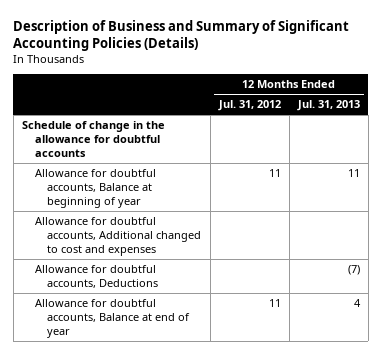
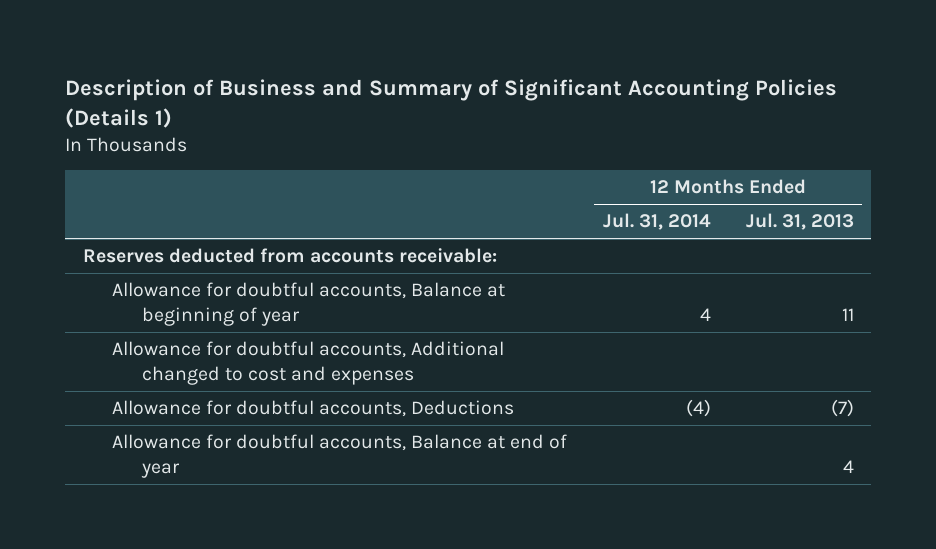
- Description of Business and Summary of Significant Accounting Policies (Details)
+ Description of Business and Summary of Significant Accounting Policies (Details 1)
- | 12 Months Ended Jul. 31, 2012 | 12 Months Ended Jul. 31, 2013
+ | 12 Months Ended Jul. 31, 2014 | 12 Months Ended Jul. 31, 2013
- Schedule of change in the allowance for doubtful accounts
+ Reserves deducted from accounts receivable:

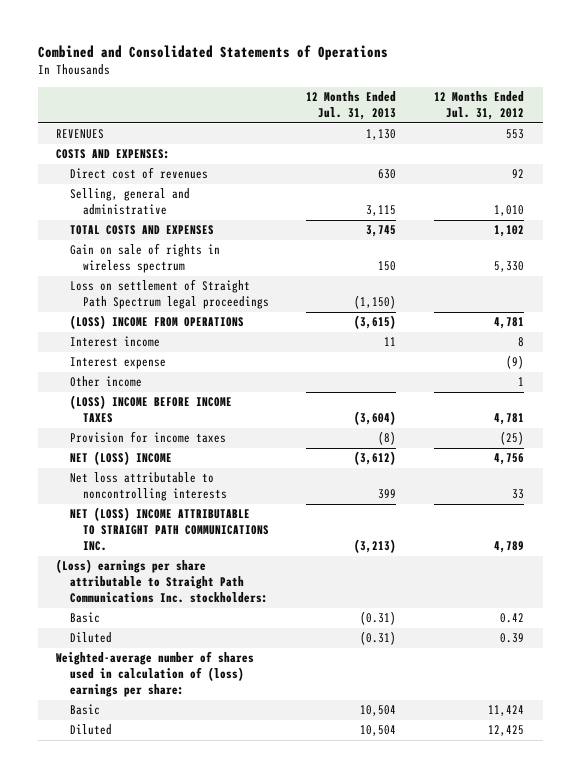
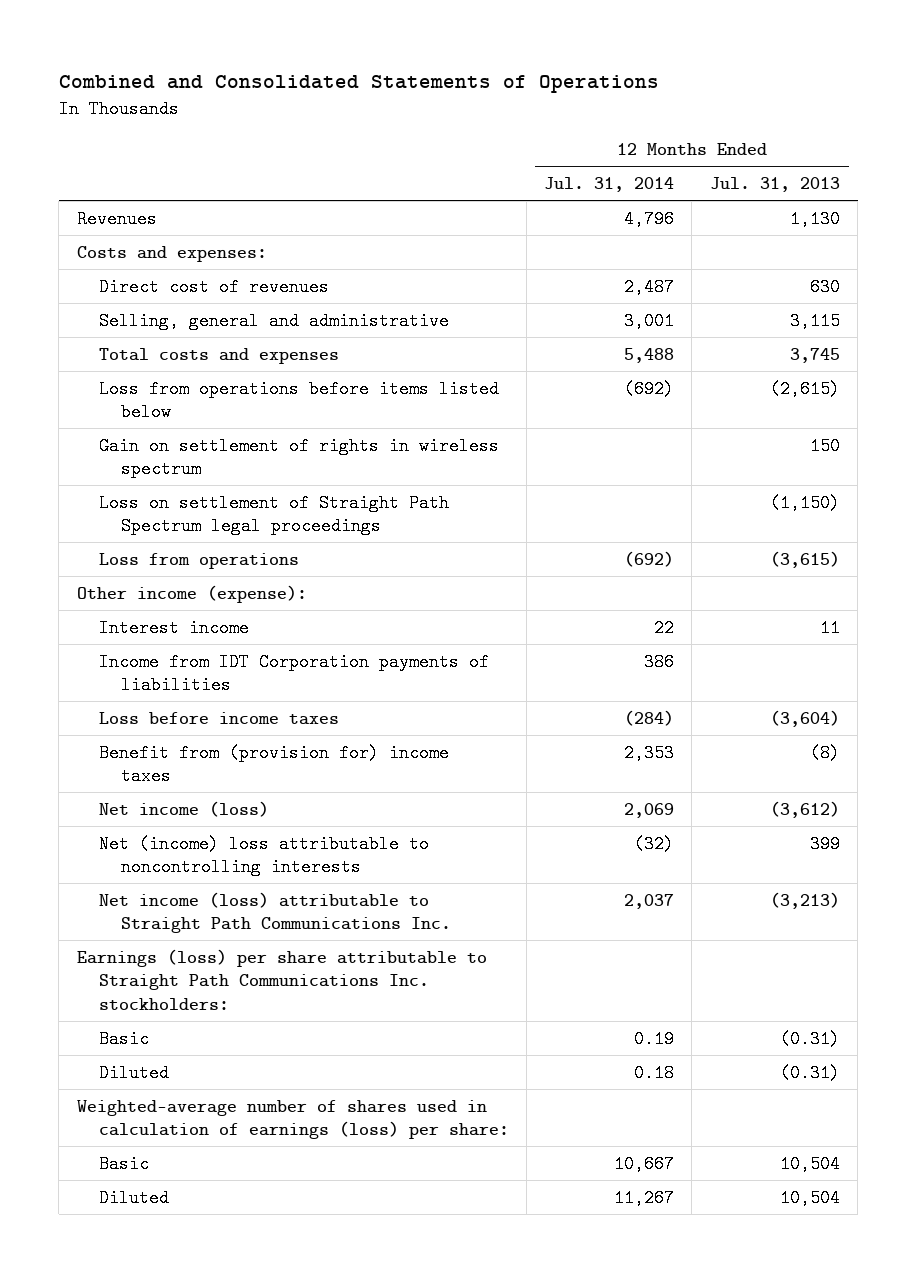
- | 12 Months Ended Jul. 31, 2013 | 12 Months Ended Jul. 31, 2012
+ | 12 Months Ended Jul. 31, 2014 | 12 Months Ended Jul. 31, 2013
- REVENUES | 1,130 | 553
- COSTS AND EXPENSES:
+ Revenues | 4,796 | 1,130
+ Costs and expenses:
- TOTAL COSTS AND EXPENSES | 3,745 | 1,102
- Gain on sale of rights in wireless spectrum | 150 | 5,330
+ Total costs and expenses | 5,488 | 3,745
+ Loss from operations before items listed below | (692) | (2,615)
+ Gain on settlement of rights in wireless spectrum | | 150
- (LOSS) INCOME FROM OPERATIONS | (3,615) | 4,781
+ Loss from operations | (692) | (3,615)
+ Other income (expense):
- Interest expense | | (9)
- Other income | | 1
- (LOSS) INCOME BEFORE INCOME TAXES | (3,604) | 4,781
- Provision for income taxes | (8) | (25)
- NET (LOSS) INCOME | (3,612) | 4,756
- Net loss attributable to noncontrolling interests | 399 | 33
- NET (LOSS) INCOME ATTRIBUTABLE TO STRAIGHT PATH COMMUNICATIONS INC. | (3,213) | 4,789
- (Loss) earnings per share attributable to Straight Path Communications Inc. stockholders:
+ Income from IDT Corporation payments of liabilities | 386 |
+ Loss before income taxes | (284) | (3,604)
+ Benefit from (provision for) income taxes | 2,353 | (8)
+ Net income (loss) | 2,069 | (3,612)
+ Net (income) loss attributable to noncontrolling interests | (32) | 399
+ Net income (loss) attributable to Straight Path Communications Inc. | 2,037 | (3,213)
+ Earnings (loss) per share attributable to Straight Path Communications Inc. stockholders:
- Weighted-average number of shares used in calculation of (loss) earnings per share:
+ Weighted-average number of shares used in calculation of earnings (loss) per share:

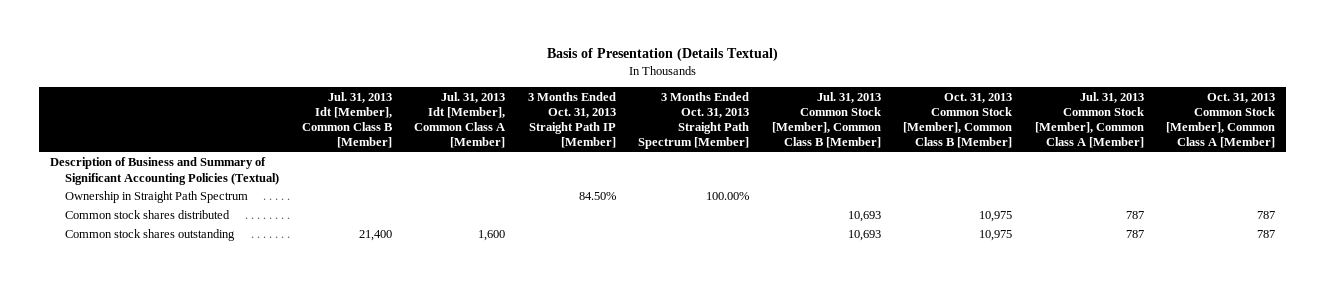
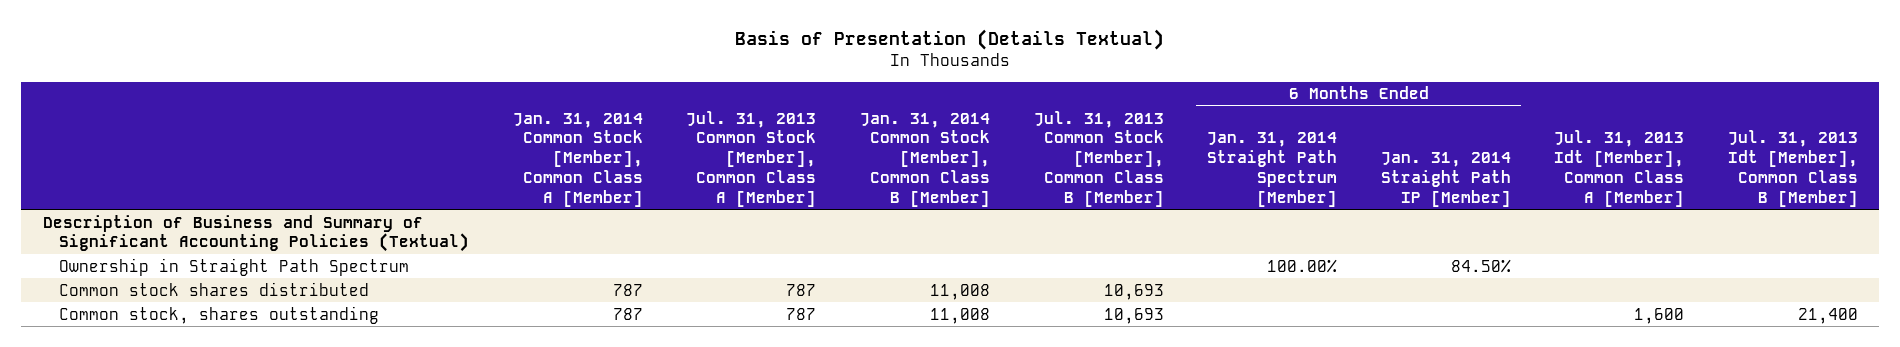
- | Jul. 31, 2013 Idt [Member], Common Class B [Member] | Jul. 31, 2013 Idt [Member], Common Class A [Member] | 3 Months Ended Oct. 31, 2013 Straight Path IP [Member] | 3 Months Ended Oct. 31, 2013 Straight Path Spectrum [Member] | Jul. 31, 2013 Common Stock [Member], Common Class B [Member] | Oct. 31, 2013 Common Stock [Member], Common Class B [Member] | Jul. 31, 2013 Common Stock [Member], Common Class A [Member] | Oct. 31, 2013 Common Stock [Member], Common Class A [Member]
+ | Jan. 31, 2014 Common Stock [Member], Common Class A [Member] | Jul. 31, 2013 Common Stock [Member], Common Class A [Member] | Jan. 31, 2014 Common Stock [Member], Common Class B [Member] | Jul. 31, 2013 Common Stock [Member], Common Class B [Member] | 6 Months Ended Jan. 31, 2014 Straight Path Spectrum [Member] | 6 Months Ended Jan. 31, 2014 Straight Path IP [Member] | Jul. 31, 2013 Idt [Member], Common Class A [Member] | Jul. 31, 2013 Idt [Member], Common Class B [Member]
- Common stock shares outstanding | 21,400 | 1,600 | | | 10,693 | 10,975 | 787 | 787
+ Common stock, shares outstanding | 787 | 787 | 11,008 | 10,693 | | | 1,600 | 21,400

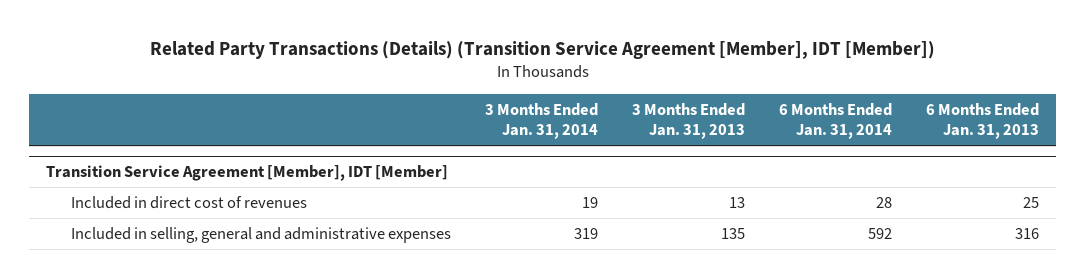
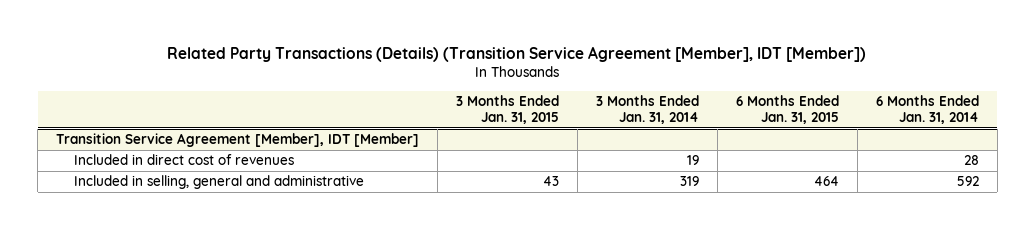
- | 3 Months Ended Jan. 31, 2014 | 3 Months Ended Jan. 31, 2013 | 6 Months Ended Jan. 31, 2014 | 6 Months Ended Jan. 31, 2013
+ | 3 Months Ended Jan. 31, 2015 | 3 Months Ended Jan. 31, 2014 | 6 Months Ended Jan. 31, 2015 | 6 Months Ended Jan. 31, 2014
@ Transition Service Agreement [Member], IDT [Member]
- Included in selling, general and administrative expenses | 319 | 135 | 592 | 316
+ Included in selling, general and administrative | 43 | 319 | 464 | 592

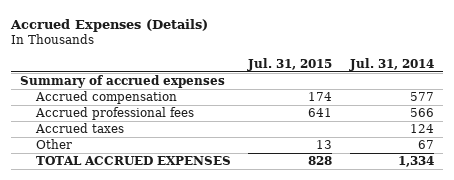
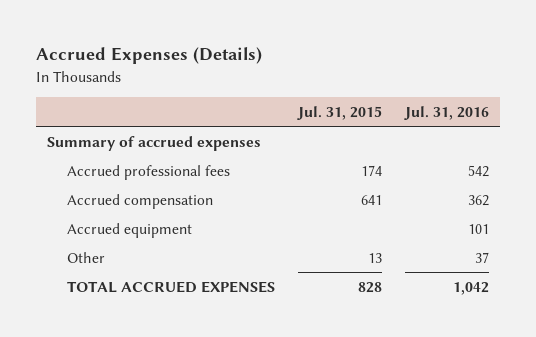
- | Jul. 31, 2015 | Jul. 31, 2014
+ | Jul. 31, 2015 | Jul. 31, 2016
- Accrued compensation | 174 | 577
- Accrued professional fees | 641 | 566
- Accrued taxes | | 124
+ Accrued professional fees | 174 | 542
+ Accrued compensation | 641 | 362
+ Accrued equipment | | 101

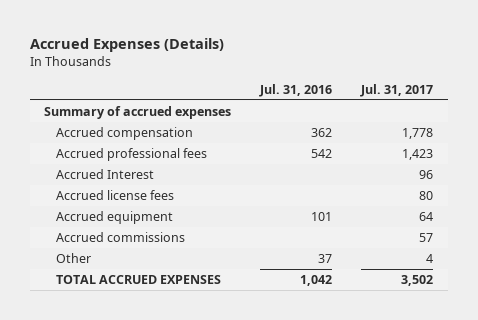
- | Jul. 31, 2015 | Jul. 31, 2016
+ | Jul. 31, 2016 | Jul. 31, 2017
moved down: Accrued professional fees | 542 | 1,423
+ Accrued Interest | | 96
+ Accrued license fees | | 80
+ Accrued commissions | | 57

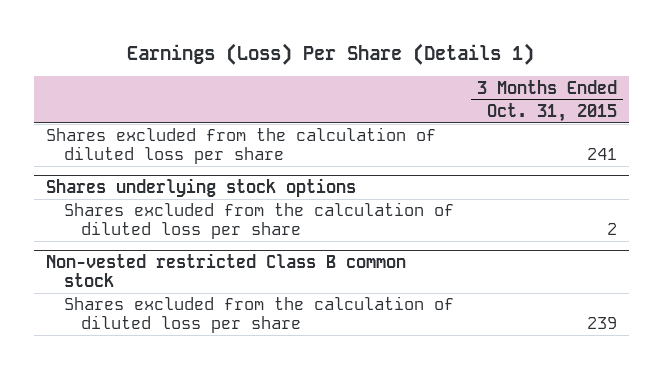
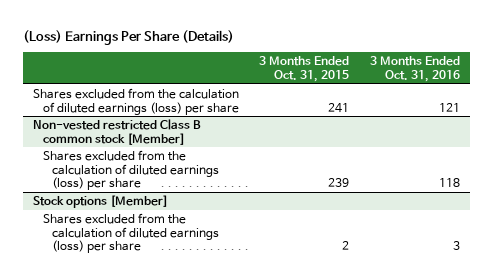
- Earnings (Loss) Per Share (Details 1)
+ (Loss) Earnings Per Share (Details)
- | 3 Months Ended Oct. 31, 2015
+ | 3 Months Ended Oct. 31, 2015 | 3 Months Ended Oct. 31, 2016
- Shares excluded from the calculation of diluted loss per share | 241
- Shares underlying stock options
- Shares excluded from the calculation of diluted loss per share | 2
- Non-vested restricted Class B common stock
- Shares excluded from the calculation of diluted loss per share | 239
+ Shares excluded from the calculation of diluted earnings (loss) per share | 241 | 121
+ Non-vested restricted Class B common stock [Member]
+ Shares excluded from the calculation of diluted earnings (loss) per share | 239 | 118
+ Stock options [Member]
+ Shares excluded from the calculation of diluted earnings (loss) per share | 2 | 3

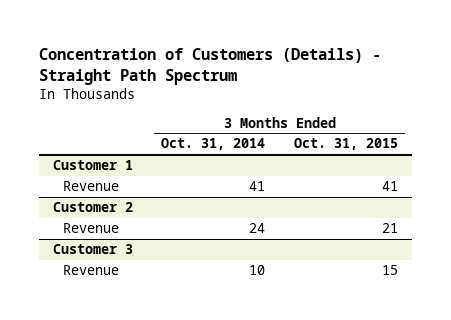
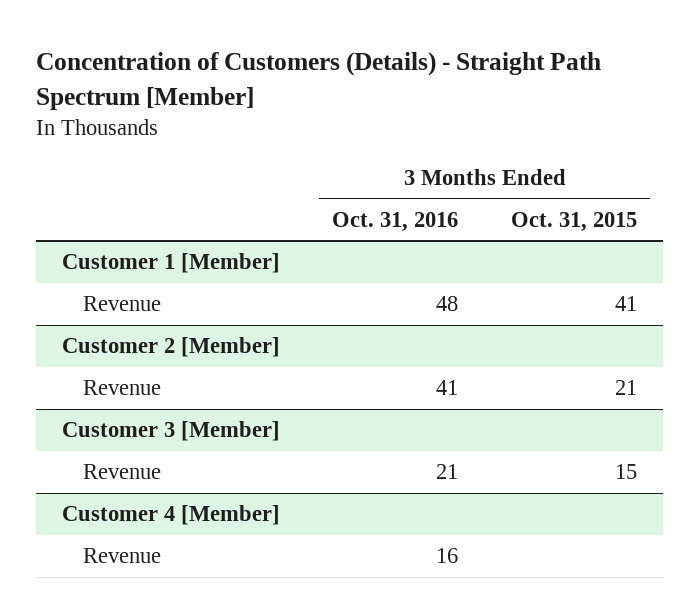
- Concentration of Customers (Details) - Straight Path Spectrum
+ Concentration of Customers (Details) - Straight Path Spectrum [Member]
- | 3 Months Ended Oct. 31, 2014 | 3 Months Ended Oct. 31, 2015
+ | 3 Months Ended Oct. 31, 2016 | 3 Months Ended Oct. 31, 2015
- Customer 1
+ Customer 1 [Member]
- Customer 2
+ Customer 2 [Member]
- Customer 3
+ Customer 3 [Member]
+ Customer 4 [Member]
+ Revenue | 16 |

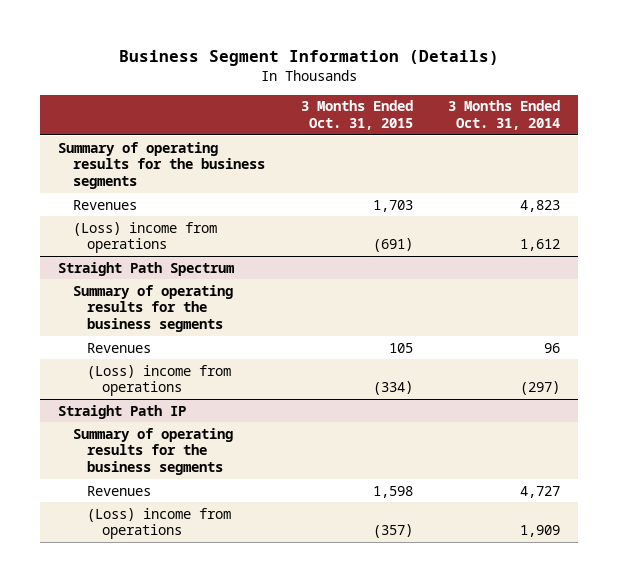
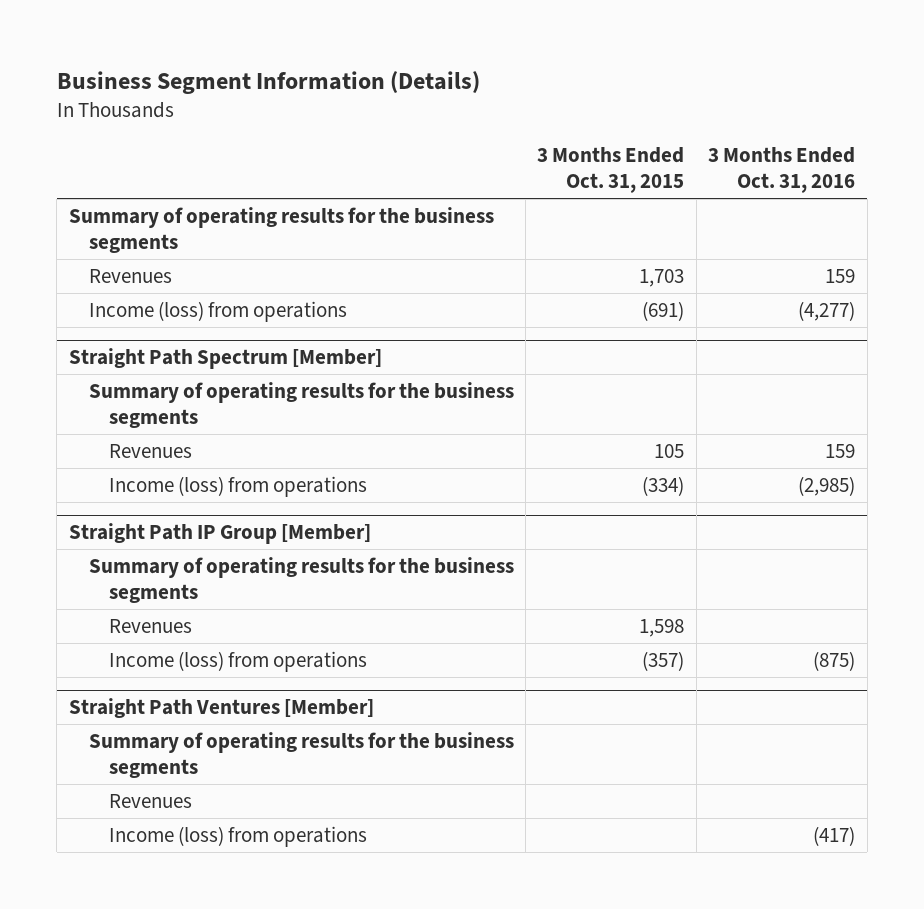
- | 3 Months Ended Oct. 31, 2015 | 3 Months Ended Oct. 31, 2014
+ | 3 Months Ended Oct. 31, 2015 | 3 Months Ended Oct. 31, 2016
- (Loss) income from operations | (691) | 1,612
- Straight Path Spectrum
+ Income (loss) from operations | (691) | (4,277)
+ Straight Path Spectrum [Member]
- (Loss) income from operations | (334) | (297)
- Straight Path IP
+ Income (loss) from operations | (334) | (2,985)
+ Straight Path IP Group [Member]
- (Loss) income from operations | (357) | 1,909
+ Income (loss) from operations | (357) | (875)
+ Straight Path Ventures [Member]
+ Summary of operating results for the business segments
+ Revenues
+ Income (loss) from operations | | (417)

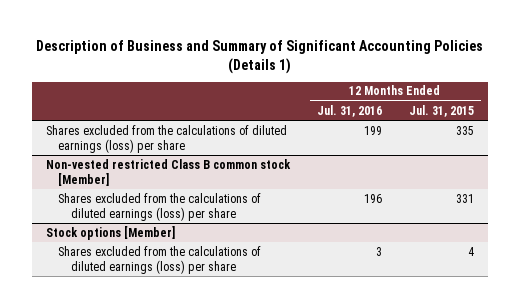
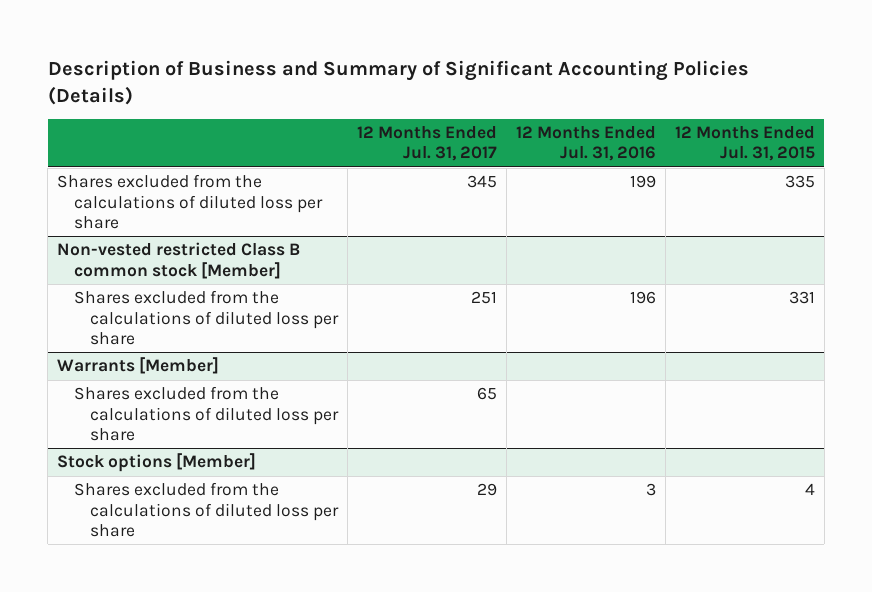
- Description of Business and Summary of Significant Accounting Policies (Details 1)
+ Description of Business and Summary of Significant Accounting Policies (Details)
- | 12 Months Ended Jul. 31, 2016 | 12 Months Ended Jul. 31, 2015
+ | 12 Months Ended Jul. 31, 2017 | 12 Months Ended Jul. 31, 2016 | 12 Months Ended Jul. 31, 2015
- Shares excluded from the calculations of diluted earnings (loss) per share | 199 | 335
+ Shares excluded from the calculations of diluted loss per share | 345 | 199 | 335
@ Non-vested restricted Class B common stock [Member]
- Shares excluded from the calculations of diluted earnings (loss) per share | 196 | 331
+ Shares excluded from the calculations of diluted loss per share | 251 | 196 | 331
+ Warrants [Member]
+ Shares excluded from the calculations of diluted loss per share | 65 | |
@ Stock options [Member]
- Shares excluded from the calculations of diluted earnings (loss) per share | 3 | 4
+ Shares excluded from the calculations of diluted loss per share | 29 | 3 | 4

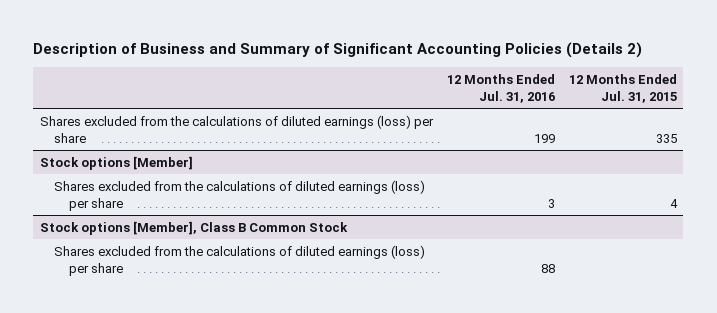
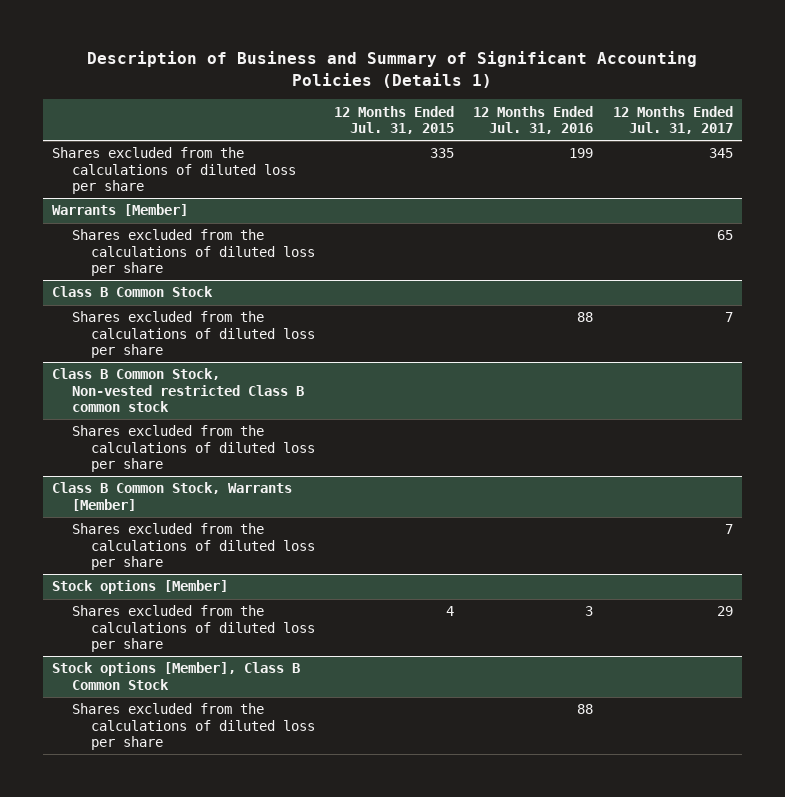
- Description of Business and Summary of Significant Accounting Policies (Details 2)
+ Description of Business and Summary of Significant Accounting Policies (Details 1)
- | 12 Months Ended Jul. 31, 2016 | 12 Months Ended Jul. 31, 2015
+ | 12 Months Ended Jul. 31, 2015 | 12 Months Ended Jul. 31, 2016 | 12 Months Ended Jul. 31, 2017
- Shares excluded from the calculations of diluted earnings (loss) per share | 199 | 335
+ Shares excluded from the calculations of diluted loss per share | 335 | 199 | 345
+ Warrants [Member]
+ Shares excluded from the calculations of diluted loss per share | | | 65
+ Class B Common Stock
+ Shares excluded from the calculations of diluted loss per share | | 88 | 7
+ Class B Common Stock, Non-vested restricted Class B common stock
+ Shares excluded from the calculations of diluted loss per share
+ Class B Common Stock, Warrants [Member]
+ Shares excluded from the calculations of diluted loss per share | | | 7
@ Stock options [Member]
- Shares excluded from the calculations of diluted earnings (loss) per share | 3 | 4
+ Shares excluded from the calculations of diluted loss per share | 4 | 3 | 29
@ Stock options [Member], Class B Common Stock
- Shares excluded from the calculations of diluted earnings (loss) per share | 88 |
+ Shares excluded from the calculations of diluted loss per share | | 88 |

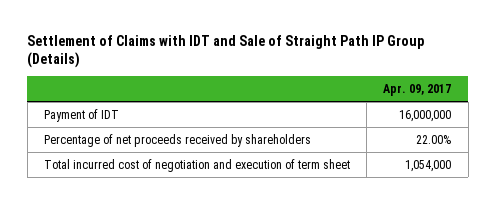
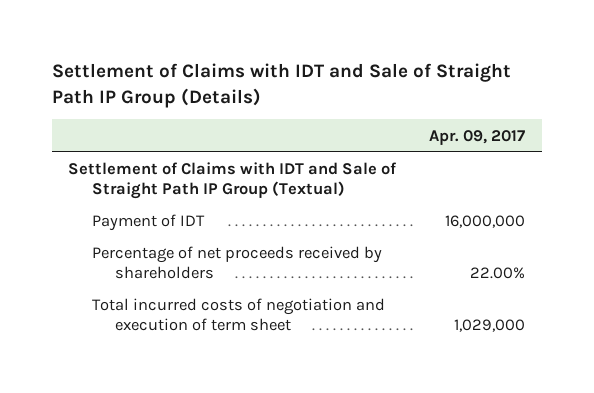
+ Settlement of Claims with IDT and Sale of Straight Path IP Group (Textual)
- Total incurred cost of negotiation and execution of term sheet | 1,054,000
+ Total incurred costs of negotiation and execution of term sheet | 1,029,000

